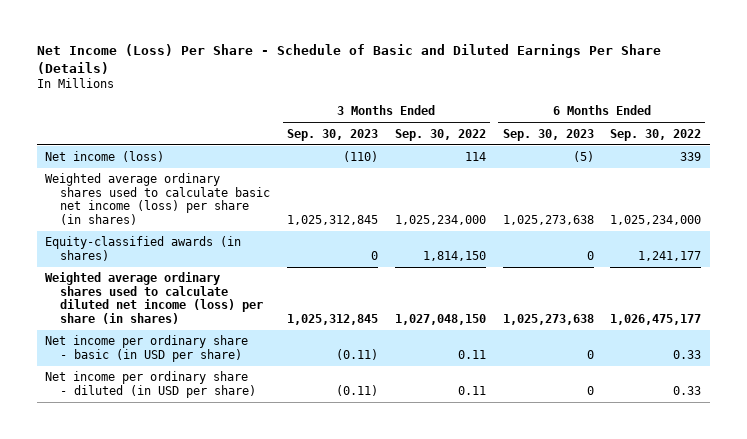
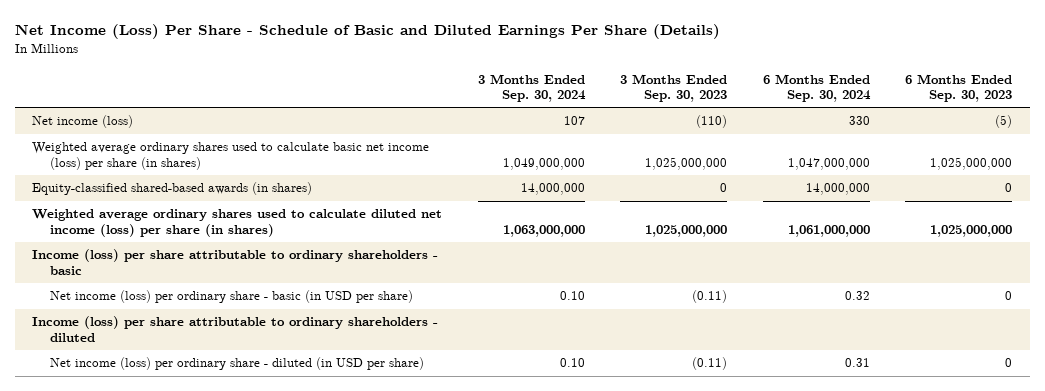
- | 3 Months Ended Sep. 30, 2023 | 3 Months Ended Sep. 30, 2022 | 6 Months Ended Sep. 30, 2023 | 6 Months Ended Sep. 30, 2022
+ | 3 Months Ended Sep. 30, 2024 | 3 Months Ended Sep. 30, 2023 | 6 Months Ended Sep. 30, 2024 | 6 Months Ended Sep. 30, 2023
- Weighted average ordinary shares used to calculate basic net income (loss) per share (in shares) | 1,025,312,845 | 1,025,234,000 | 1,025,273,638 | 1,025,234,000
- Equity-classified awards (in shares) | 0 | 1,814,150 | 0 | 1,241,177
- Weighted average ordinary shares used to calculate diluted net income (loss) per share (in shares) | 1,025,312,845 | 1,027,048,150 | 1,025,273,638 | 1,026,475,177
- Net income per ordinary share - basic (in USD per share) | (0.11) | 0.11 | 0 | 0.33
- Net income per ordinary share - diluted (in USD per share) | (0.11) | 0.11 | 0 | 0.33
+ Weighted average ordinary shares used to calculate basic net income (loss) per share (in shares) | 1,049,000,000 | 1,025,000,000 | 1,047,000,000 | 1,025,000,000
+ Equity-classified shared-based awards (in shares) | 14,000,000 | 0 | 14,000,000 | 0
+ Weighted average ordinary shares used to calculate diluted net income (loss) per share (in shares) | 1,063,000,000 | 1,025,000,000 | 1,061,000,000 | 1,025,000,000
+ Income (loss) per share attributable to ordinary shareholders - basic
+ Net income (loss) per ordinary share - basic (in USD per share) | 0.10 | (0.11) | 0.32 | 0
+ Income (loss) per share attributable to ordinary shareholders - diluted
+ Net income (loss) per ordinary share - diluted (in USD per share) | 0.10 | (0.11) | 0.31 | 0

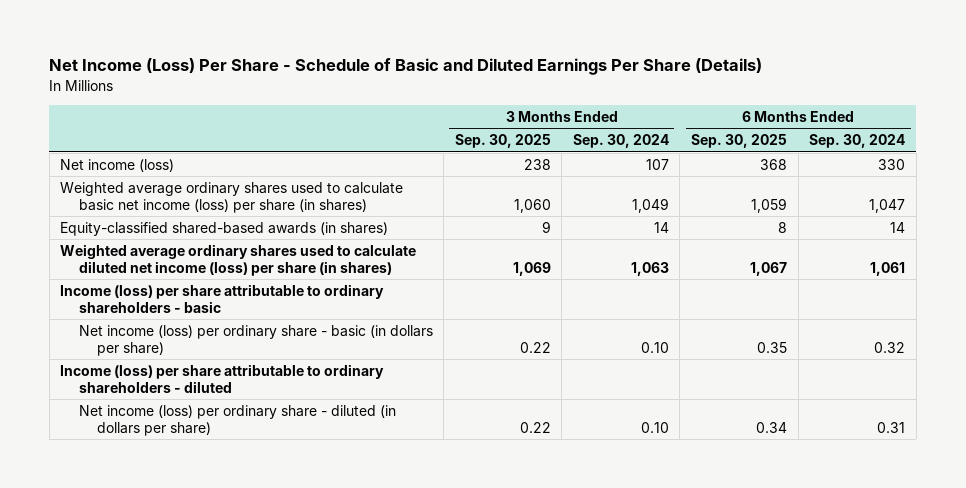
- | 3 Months Ended Sep. 30, 2024 | 3 Months Ended Sep. 30, 2023 | 6 Months Ended Sep. 30, 2024 | 6 Months Ended Sep. 30, 2023
+ | 3 Months Ended Sep. 30, 2025 | 3 Months Ended Sep. 30, 2024 | 6 Months Ended Sep. 30, 2025 | 6 Months Ended Sep. 30, 2024
- Weighted average ordinary shares used to calculate basic net income (loss) per share (in shares) | 1,049,000,000 | 1,025,000,000 | 1,047,000,000 | 1,025,000,000
- Equity-classified shared-based awards (in shares) | 14,000,000 | 0 | 14,000,000 | 0
- Weighted average ordinary shares used to calculate diluted net income (loss) per share (in shares) | 1,063,000,000 | 1,025,000,000 | 1,061,000,000 | 1,025,000,000
+ Weighted average ordinary shares used to calculate basic net income (loss) per share (in shares) | 1,060 | 1,049 | 1,059 | 1,047
+ Equity-classified shared-based awards (in shares) | 9 | 14 | 8 | 14
+ Weighted average ordinary shares used to calculate diluted net income (loss) per share (in shares) | 1,069 | 1,063 | 1,067 | 1,061
- Net income (loss) per ordinary share - basic (in USD per share) | 0.10 | (0.11) | 0.32 | 0
+ Net income (loss) per ordinary share - basic (in dollars per share) | 0.22 | 0.10 | 0.35 | 0.32
- Net income (loss) per ordinary share - diluted (in USD per share) | 0.10 | (0.11) | 0.31 | 0
+ Net income (loss) per ordinary share - diluted (in dollars per share) | 0.22 | 0.10 | 0.34 | 0.31

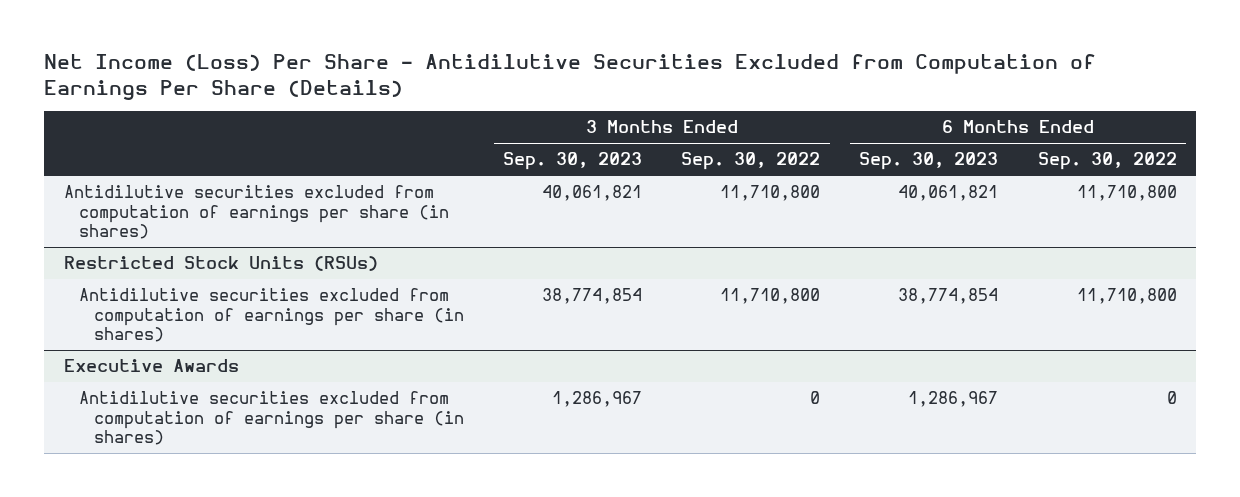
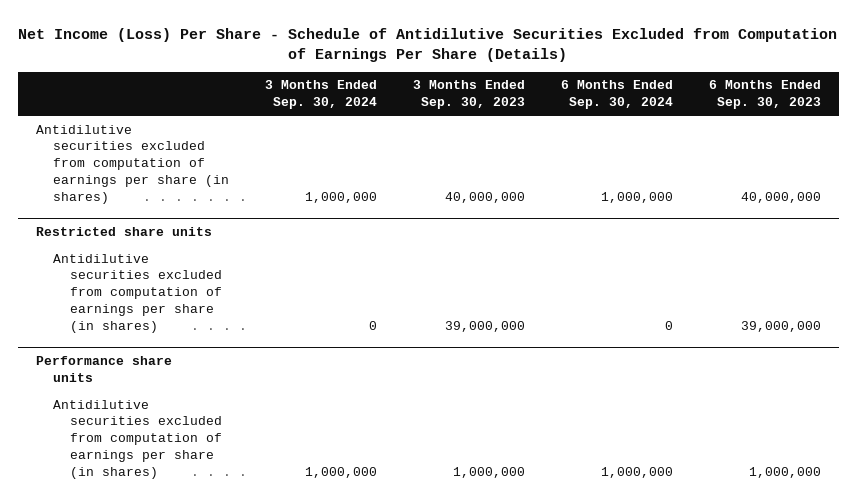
- Net Income (Loss) Per Share - Antidilutive Securities Excluded from Computation of Earnings Per Share (Details)
+ Net Income (Loss) Per Share - Schedule of Antidilutive Securities Excluded from Computation of Earnings Per Share (Details)
- | 3 Months Ended Sep. 30, 2023 | 3 Months Ended Sep. 30, 2022 | 6 Months Ended Sep. 30, 2023 | 6 Months Ended Sep. 30, 2022
+ | 3 Months Ended Sep. 30, 2024 | 3 Months Ended Sep. 30, 2023 | 6 Months Ended Sep. 30, 2024 | 6 Months Ended Sep. 30, 2023
- Antidilutive securities excluded from computation of earnings per share (in shares) | 40,061,821 | 11,710,800 | 40,061,821 | 11,710,800
- Restricted Stock Units (RSUs)
- Antidilutive securities excluded from computation of earnings per share (in shares) | 38,774,854 | 11,710,800 | 38,774,854 | 11,710,800
- Executive Awards
- Antidilutive securities excluded from computation of earnings per share (in shares) | 1,286,967 | 0 | 1,286,967 | 0
+ Antidilutive securities excluded from computation of earnings per share (in shares) | 1,000,000 | 40,000,000 | 1,000,000 | 40,000,000
+ Restricted share units
+ Antidilutive securities excluded from computation of earnings per share (in shares) | 0 | 39,000,000 | 0 | 39,000,000
+ Performance share units
+ Antidilutive securities excluded from computation of earnings per share (in shares) | 1,000,000 | 1,000,000 | 1,000,000 | 1,000,000

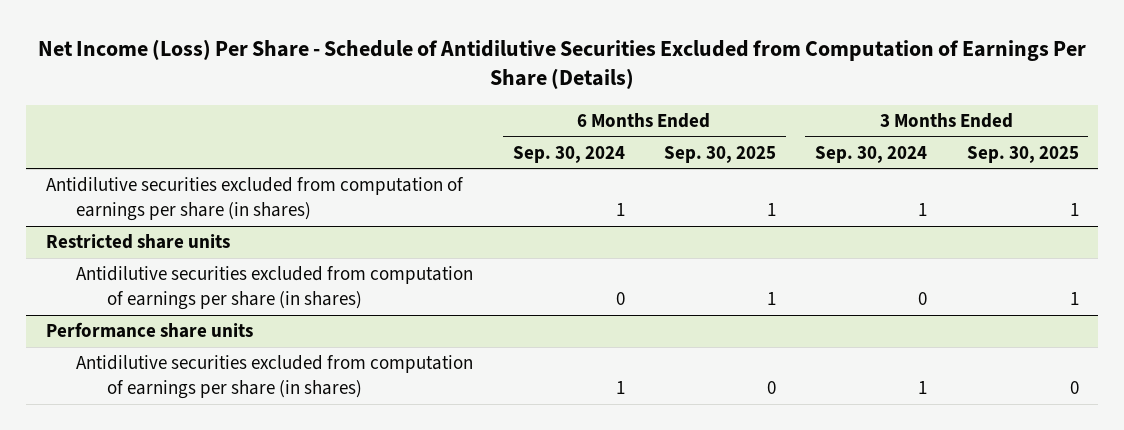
- | 3 Months Ended Sep. 30, 2024 | 3 Months Ended Sep. 30, 2023 | 6 Months Ended Sep. 30, 2024 | 6 Months Ended Sep. 30, 2023
+ | 6 Months Ended Sep. 30, 2024 | 6 Months Ended Sep. 30, 2025 | 3 Months Ended Sep. 30, 2024 | 3 Months Ended Sep. 30, 2025
- Antidilutive securities excluded from computation of earnings per share (in shares) | 1,000,000 | 40,000,000 | 1,000,000 | 40,000,000
+ Antidilutive securities excluded from computation of earnings per share (in shares) | 1 | 1 | 1 | 1
@ Performance share units
- Antidilutive securities excluded from computation of earnings per share (in shares) | 1,000,000 | 1,000,000 | 1,000,000 | 1,000,000
+ Antidilutive securities excluded from computation of earnings per share (in shares) | 1 | 0 | 1 | 0

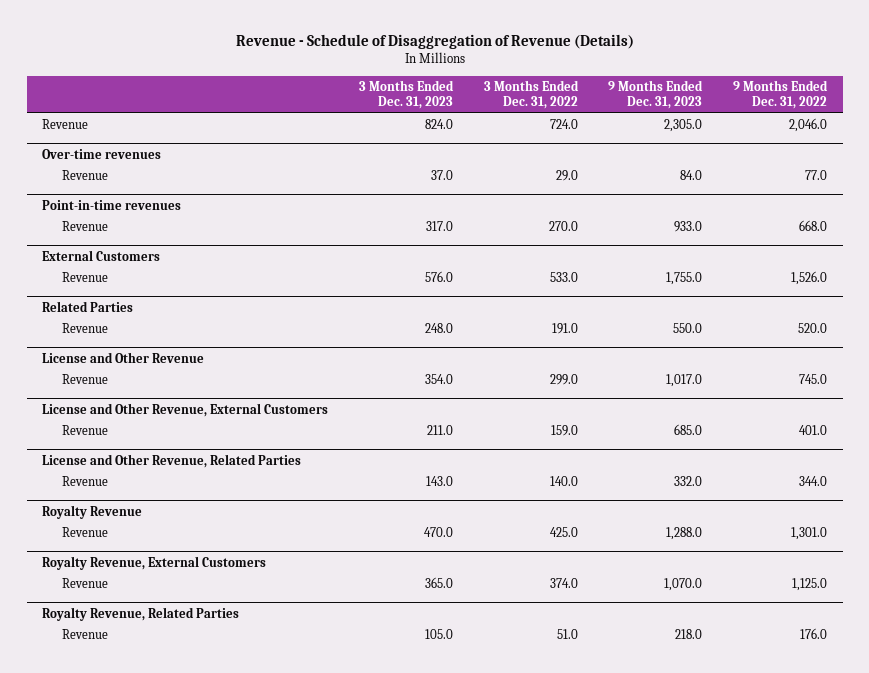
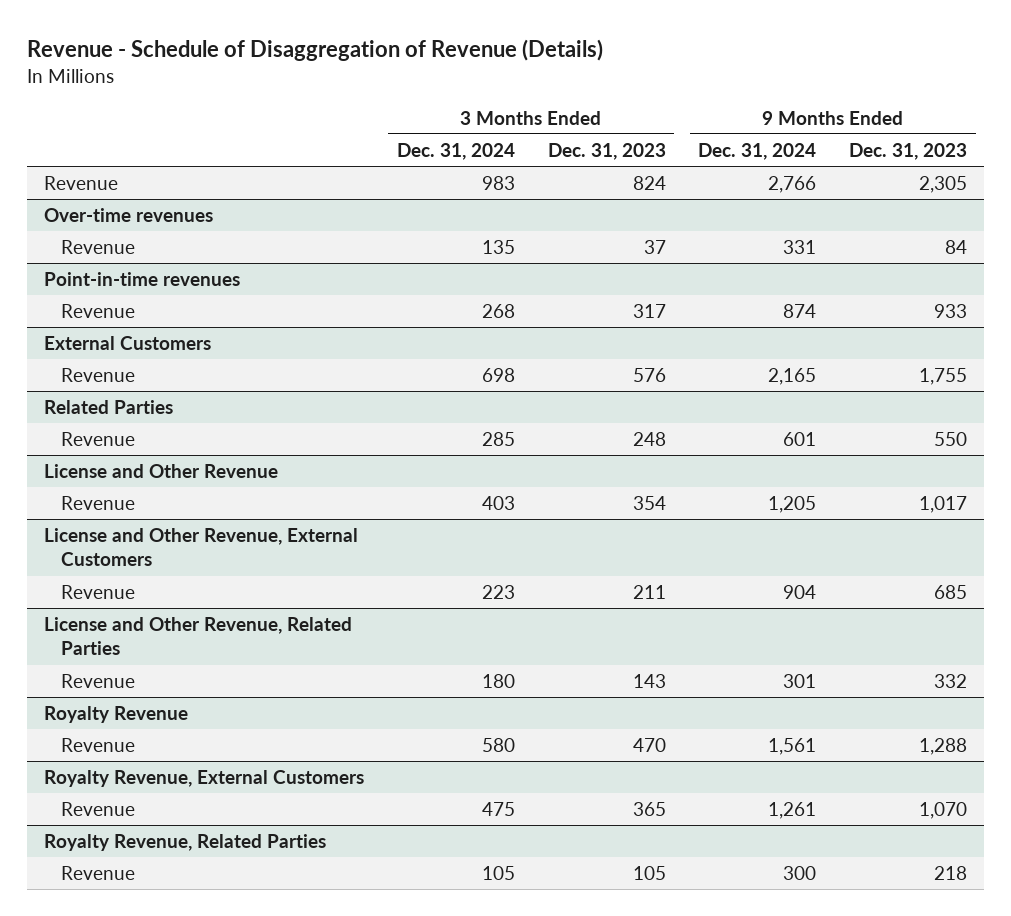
- | 3 Months Ended Dec. 31, 2023 | 3 Months Ended Dec. 31, 2022 | 9 Months Ended Dec. 31, 2023 | 9 Months Ended Dec. 31, 2022
+ | 3 Months Ended Dec. 31, 2024 | 3 Months Ended Dec. 31, 2023 | 9 Months Ended Dec. 31, 2024 | 9 Months Ended Dec. 31, 2023
- Revenue | 824.0 | 724.0 | 2,305.0 | 2,046.0
+ Revenue | 983 | 824 | 2,766 | 2,305
@ Over-time revenues
- Revenue | 37.0 | 29.0 | 84.0 | 77.0
+ Revenue | 135 | 37 | 331 | 84
@ Point-in-time revenues
- Revenue | 317.0 | 270.0 | 933.0 | 668.0
+ Revenue | 268 | 317 | 874 | 933
@ External Customers
- Revenue | 576.0 | 533.0 | 1,755.0 | 1,526.0
+ Revenue | 698 | 576 | 2,165 | 1,755
@ Related Parties
- Revenue | 248.0 | 191.0 | 550.0 | 520.0
+ Revenue | 285 | 248 | 601 | 550
@ License and Other Revenue
- Revenue | 354.0 | 299.0 | 1,017.0 | 745.0
+ Revenue | 403 | 354 | 1,205 | 1,017
@ License and Other Revenue, External Customers
- Revenue | 211.0 | 159.0 | 685.0 | 401.0
+ Revenue | 223 | 211 | 904 | 685
@ License and Other Revenue, Related Parties
- Revenue | 143.0 | 140.0 | 332.0 | 344.0
+ Revenue | 180 | 143 | 301 | 332
@ Royalty Revenue
- Revenue | 470.0 | 425.0 | 1,288.0 | 1,301.0
+ Revenue | 580 | 470 | 1,561 | 1,288
@ Royalty Revenue, External Customers
- Revenue | 365.0 | 374.0 | 1,070.0 | 1,125.0
+ Revenue | 475 | 365 | 1,261 | 1,070
@ Royalty Revenue, Related Parties
- Revenue | 105.0 | 51.0 | 218.0 | 176.0
+ Revenue | 105 | 105 | 300 | 218

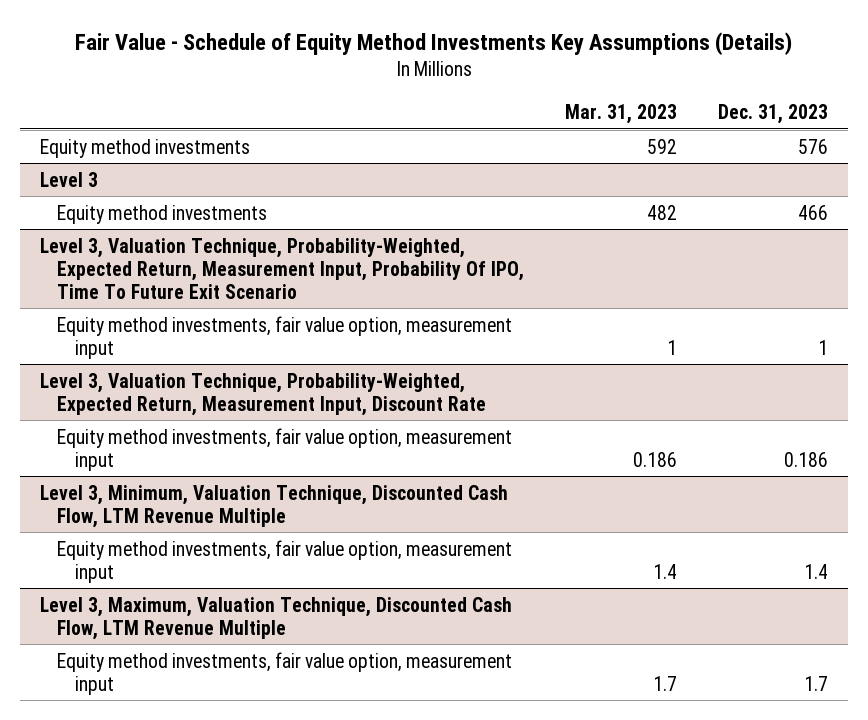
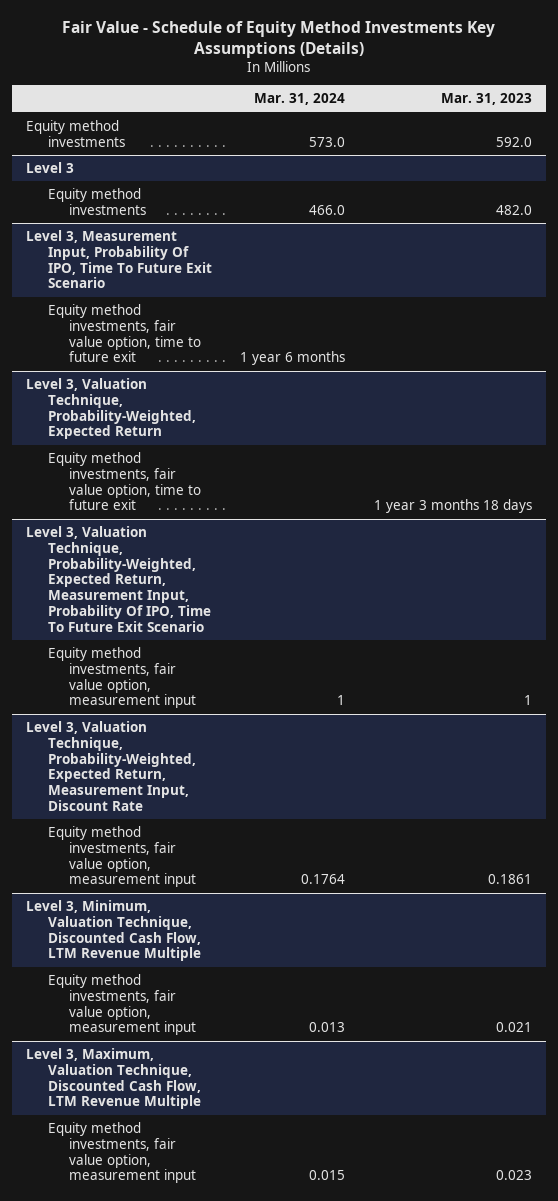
- | Mar. 31, 2023 | Dec. 31, 2023
+ | Mar. 31, 2024 | Mar. 31, 2023
- Equity method investments | 592 | 576
+ Equity method investments | 573.0 | 592.0
@ Level 3
- Equity method investments | 482 | 466
+ Equity method investments | 466.0 | 482.0
+ Level 3, Measurement Input, Probability Of IPO, Time To Future Exit Scenario
+ Equity method investments, fair value option, time to future exit | 1 year 6 months |
+ Level 3, Valuation Technique, Probability-Weighted, Expected Return
+ Equity method investments, fair value option, time to future exit | | 1 year 3 months 18 days
@ Level 3, Valuation Technique, Probability-Weighted, Expected Return, Measurement Input, Discount Rate
- Equity method investments, fair value option, measurement input | 0.186 | 0.186
+ Equity method investments, fair value option, measurement input | 0.1764 | 0.1861
@ Level 3, Minimum, Valuation Technique, Discounted Cash Flow, LTM Revenue Multiple
- Equity method investments, fair value option, measurement input | 1.4 | 1.4
+ Equity method investments, fair value option, measurement input | 0.013 | 0.021
@ Level 3, Maximum, Valuation Technique, Discounted Cash Flow, LTM Revenue Multiple
- Equity method investments, fair value option, measurement input | 1.7 | 1.7
+ Equity method investments, fair value option, measurement input | 0.015 | 0.023

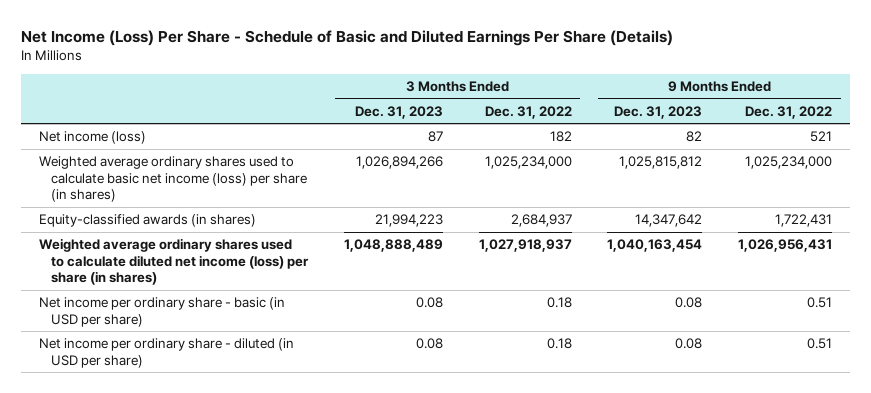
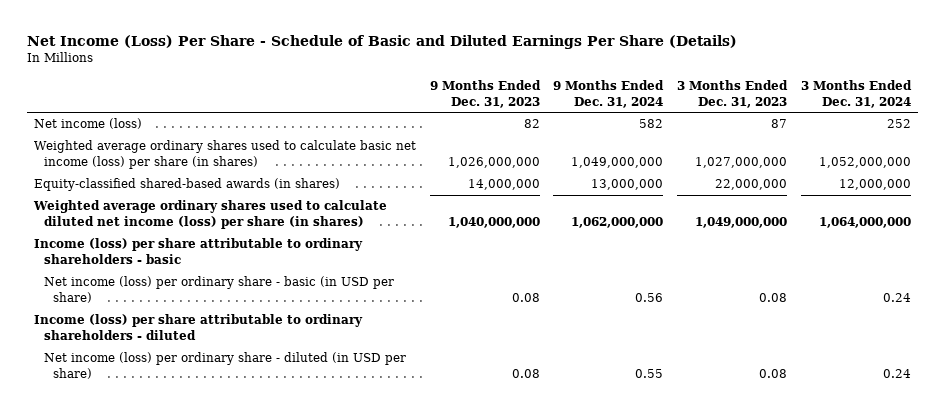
- | 3 Months Ended Dec. 31, 2023 | 3 Months Ended Dec. 31, 2022 | 9 Months Ended Dec. 31, 2023 | 9 Months Ended Dec. 31, 2022
+ | 9 Months Ended Dec. 31, 2023 | 9 Months Ended Dec. 31, 2024 | 3 Months Ended Dec. 31, 2023 | 3 Months Ended Dec. 31, 2024
- Weighted average ordinary shares used to calculate basic net income (loss) per share (in shares) | 1,026,894,266 | 1,025,234,000 | 1,025,815,812 | 1,025,234,000
- Equity-classified awards (in shares) | 21,994,223 | 2,684,937 | 14,347,642 | 1,722,431
- Weighted average ordinary shares used to calculate diluted net income (loss) per share (in shares) | 1,048,888,489 | 1,027,918,937 | 1,040,163,454 | 1,026,956,431
- Net income per ordinary share - basic (in USD per share) | 0.08 | 0.18 | 0.08 | 0.51
- Net income per ordinary share - diluted (in USD per share) | 0.08 | 0.18 | 0.08 | 0.51
+ Weighted average ordinary shares used to calculate basic net income (loss) per share (in shares) | 1,026,000,000 | 1,049,000,000 | 1,027,000,000 | 1,052,000,000
+ Equity-classified shared-based awards (in shares) | 14,000,000 | 13,000,000 | 22,000,000 | 12,000,000
+ Weighted average ordinary shares used to calculate diluted net income (loss) per share (in shares) | 1,040,000,000 | 1,062,000,000 | 1,049,000,000 | 1,064,000,000
+ Income (loss) per share attributable to ordinary shareholders - basic
+ Net income (loss) per ordinary share - basic (in USD per share) | 0.08 | 0.56 | 0.08 | 0.24
+ Income (loss) per share attributable to ordinary shareholders - diluted
+ Net income (loss) per ordinary share - diluted (in USD per share) | 0.08 | 0.55 | 0.08 | 0.24

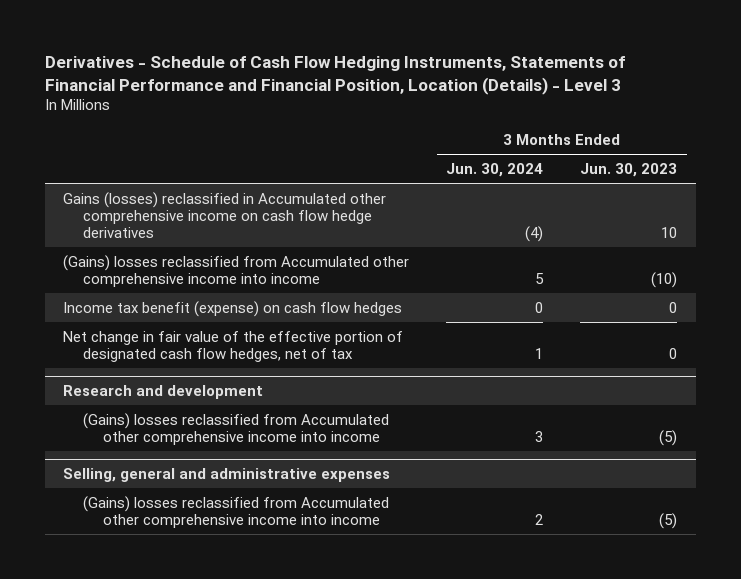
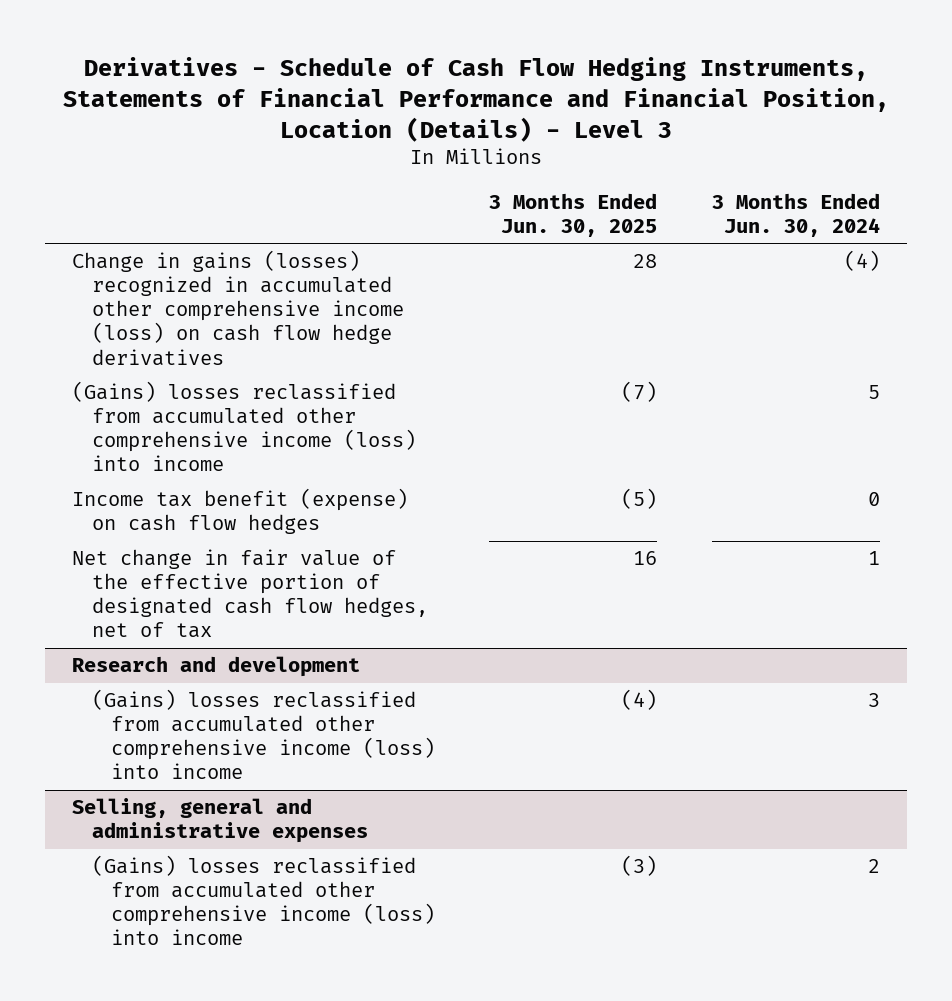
- | 3 Months Ended Jun. 30, 2024 | 3 Months Ended Jun. 30, 2023
+ | 3 Months Ended Jun. 30, 2025 | 3 Months Ended Jun. 30, 2024
- Gains (losses) reclassified in Accumulated other comprehensive income on cash flow hedge derivatives | (4) | 10
- (Gains) losses reclassified from Accumulated other comprehensive income into income | 5 | (10)
+ Change in gains (losses) recognized in accumulated other comprehensive income (loss) on cash flow hedge derivatives | 28 | (4)
+ (Gains) losses reclassified from accumulated other comprehensive income (loss) into income | (7) | 5
@ Research and development
- (Gains) losses reclassified from Accumulated other comprehensive income into income | 3 | (5)
+ (Gains) losses reclassified from accumulated other comprehensive income (loss) into income | (4) | 3
@ Selling, general and administrative expenses
- (Gains) losses reclassified from Accumulated other comprehensive income into income | 2 | (5)
+ (Gains) losses reclassified from accumulated other comprehensive income (loss) into income | (3) | 2

